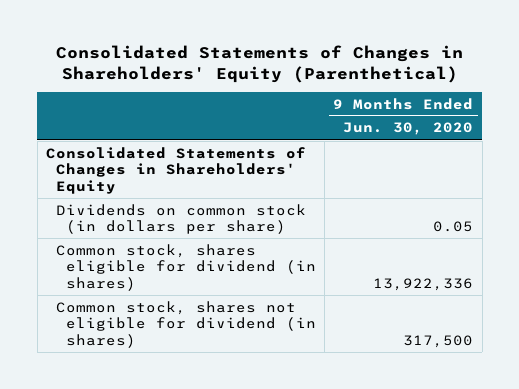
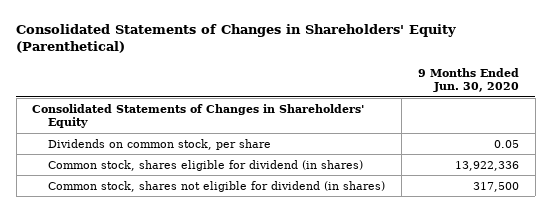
- Dividends on common stock (in dollars per share) | 0.05
+ Dividends on common stock, per share | 0.05

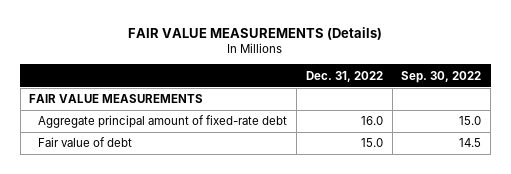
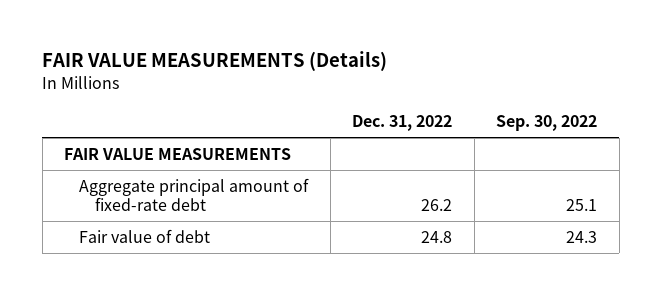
- Aggregate principal amount of fixed-rate debt | 16.0 | 15.0
- Fair value of debt | 15.0 | 14.5
+ Aggregate principal amount of fixed-rate debt | 26.2 | 25.1
+ Fair value of debt | 24.8 | 24.3

